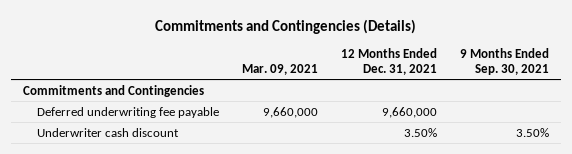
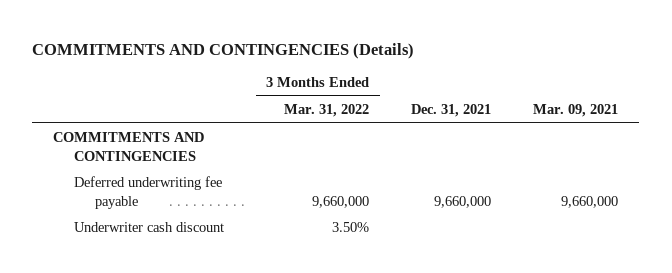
- Commitments and Contingencies (Details)
+ COMMITMENTS AND CONTINGENCIES (Details)
- | Mar. 09, 2021 | 12 Months Ended Dec. 31, 2021 | 9 Months Ended Sep. 30, 2021
+ | 3 Months Ended Mar. 31, 2022 | Dec. 31, 2021 | Mar. 09, 2021
- Commitments and Contingencies
+ COMMITMENTS AND CONTINGENCIES

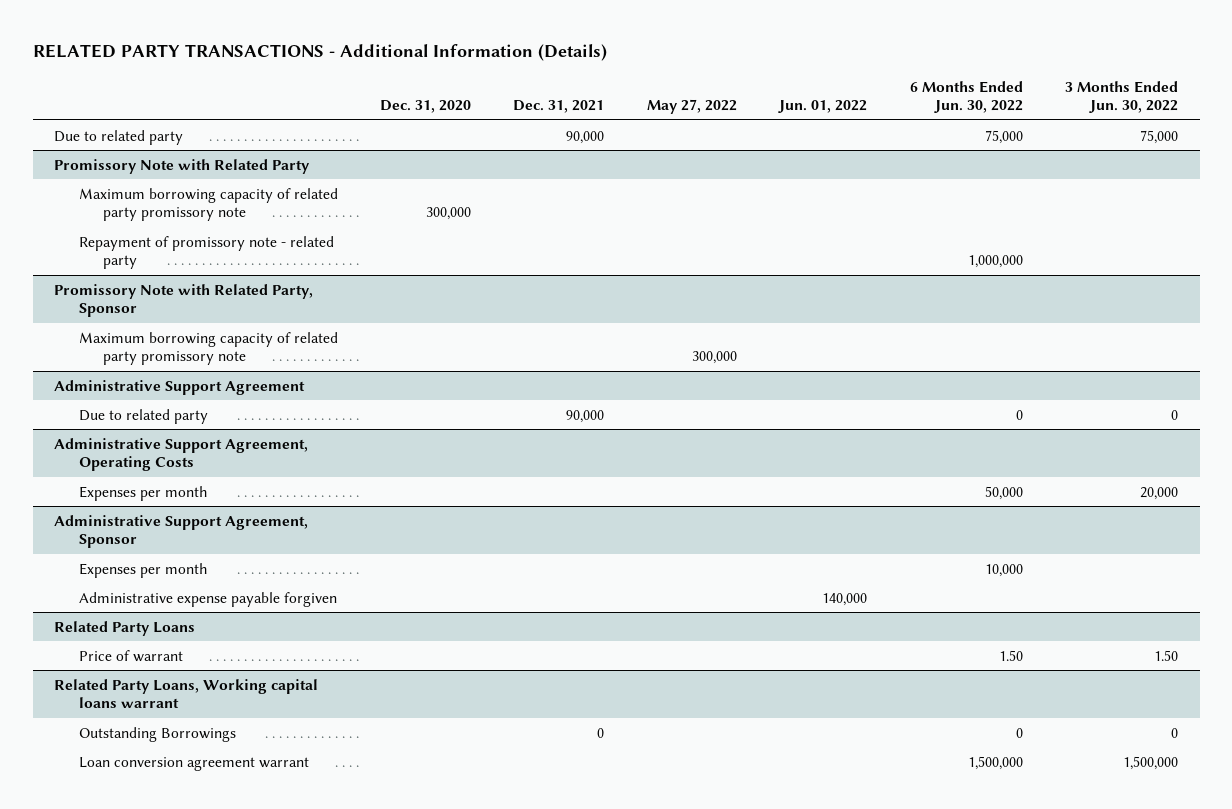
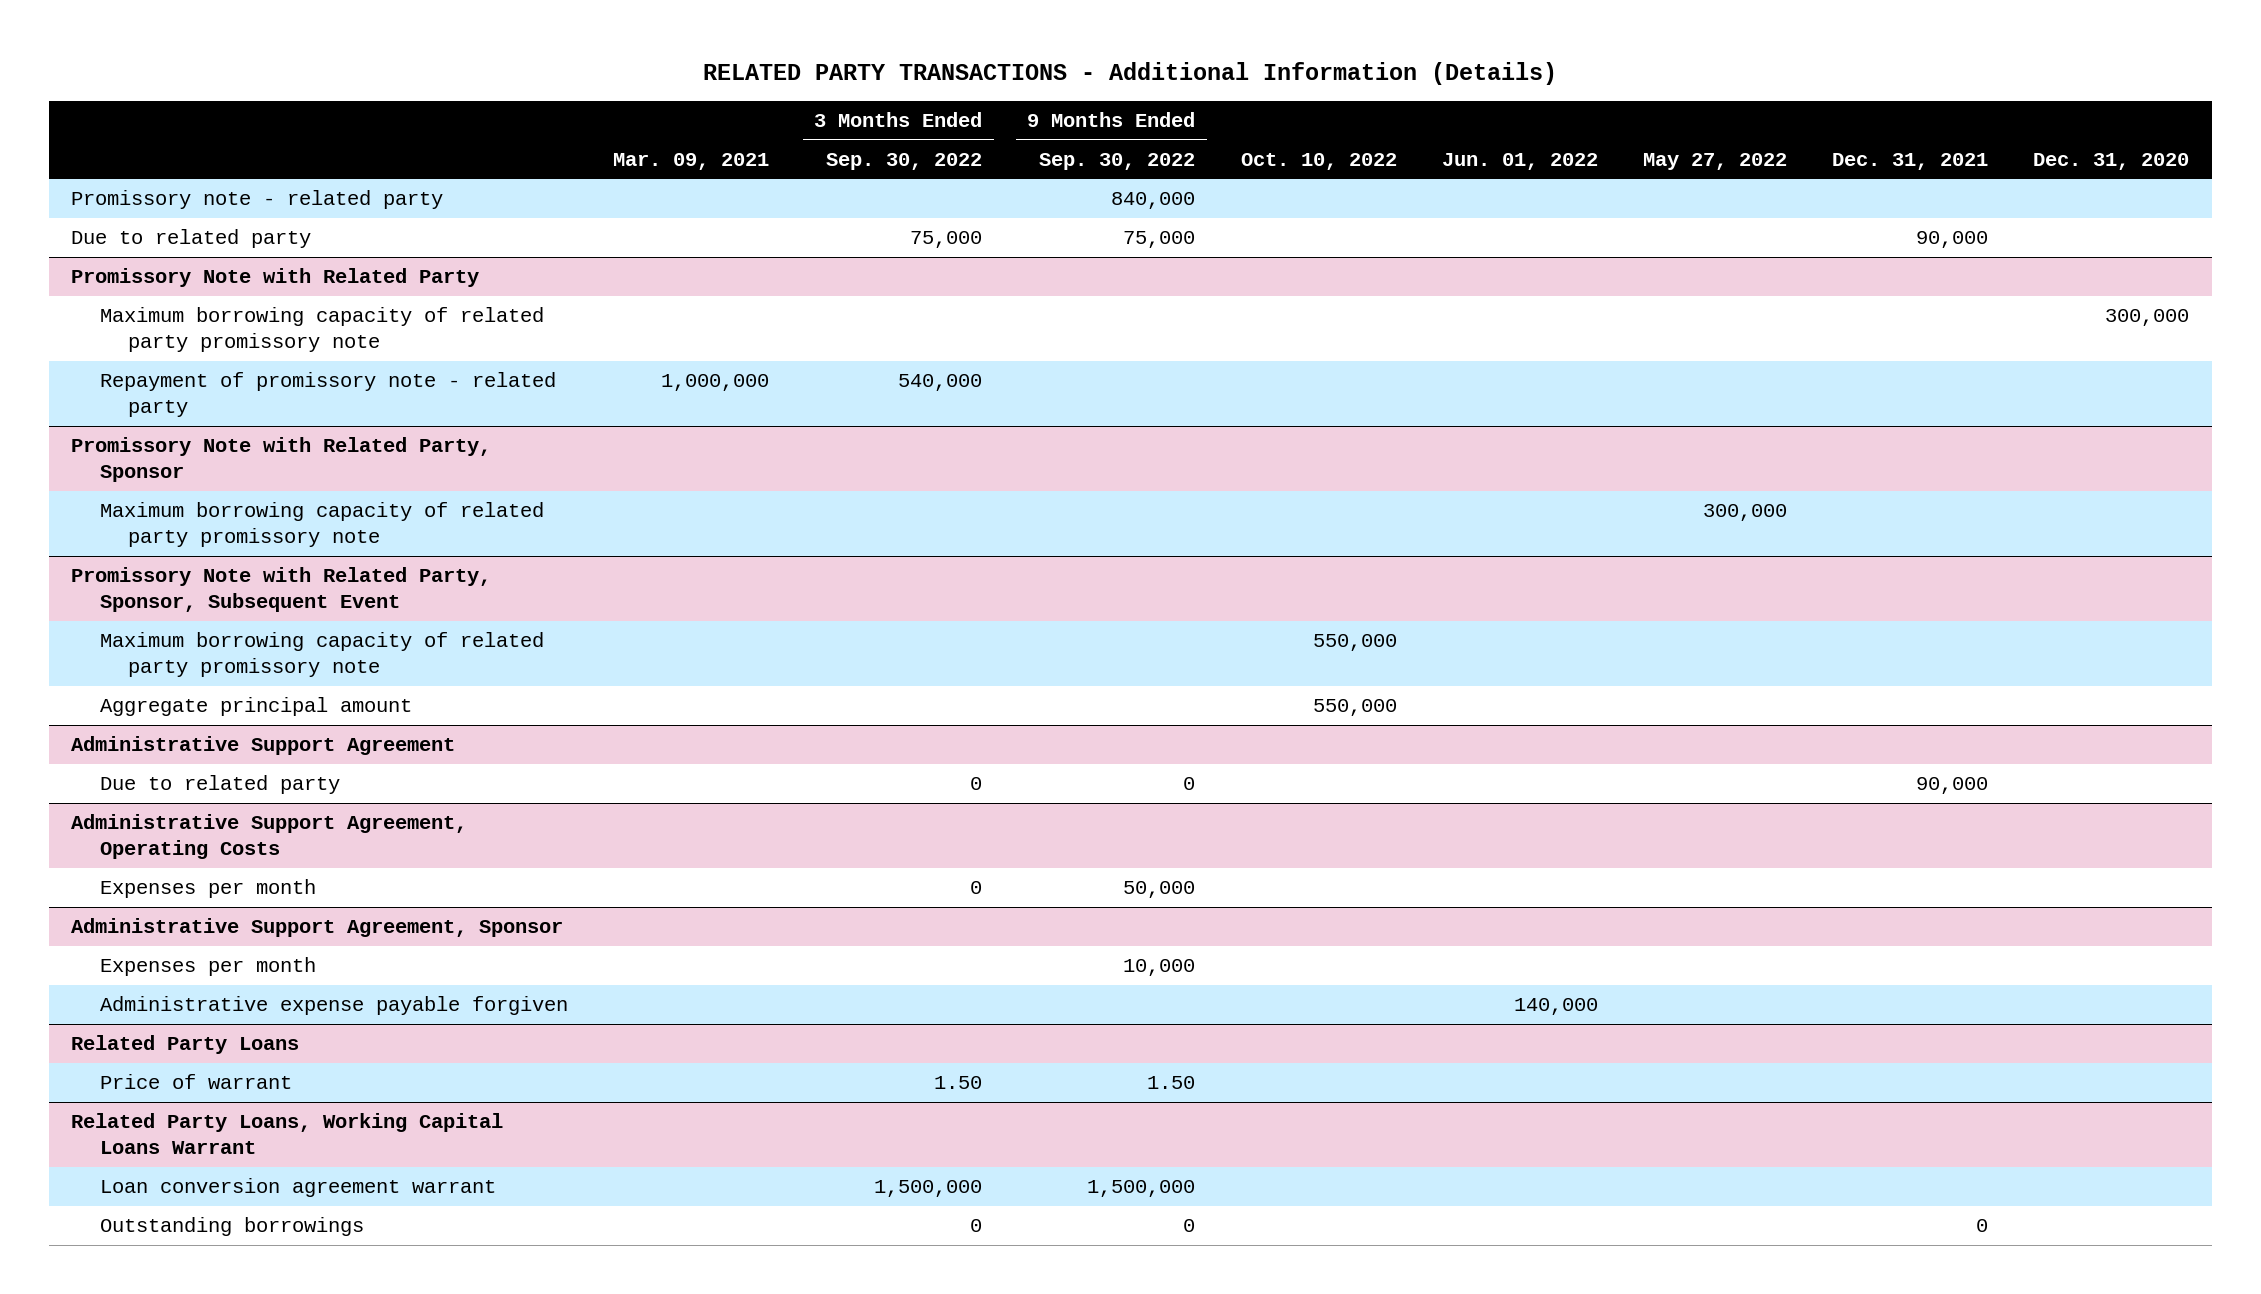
- | Dec. 31, 2020 | Dec. 31, 2021 | May 27, 2022 | Jun. 01, 2022 | 6 Months Ended Jun. 30, 2022 | 3 Months Ended Jun. 30, 2022
+ | Mar. 09, 2021 | 3 Months Ended Sep. 30, 2022 | 9 Months Ended Sep. 30, 2022 | Oct. 10, 2022 | Jun. 01, 2022 | May 27, 2022 | Dec. 31, 2021 | Dec. 31, 2020
+ Promissory note - related party | | | 840,000 | | | | |
+ Promissory Note with Related Party, Sponsor, Subsequent Event
+ Maximum borrowing capacity of related party promissory note | | | | 550,000 | | | |
+ Aggregate principal amount | | | | 550,000 | | | |
- Related Party Loans, Working capital loans warrant
- Outstanding Borrowings | | 0 | | | 0 | 0
+ Related Party Loans, Working Capital Loans Warrant
+ Outstanding borrowings | | 0 | 0 | | | | 0 |

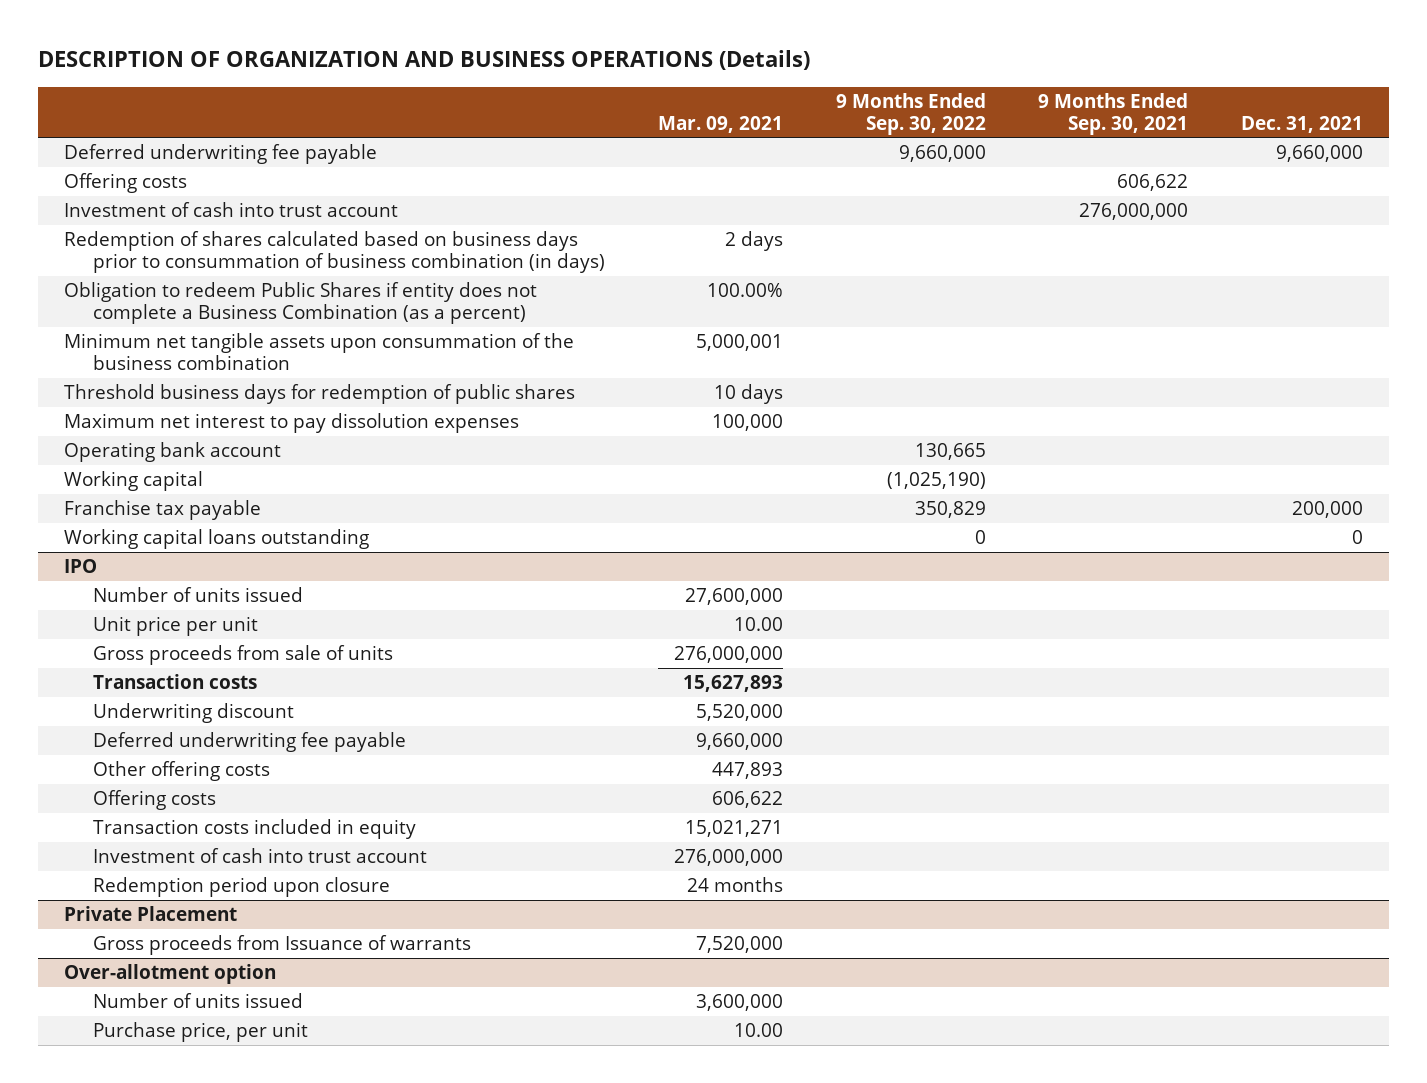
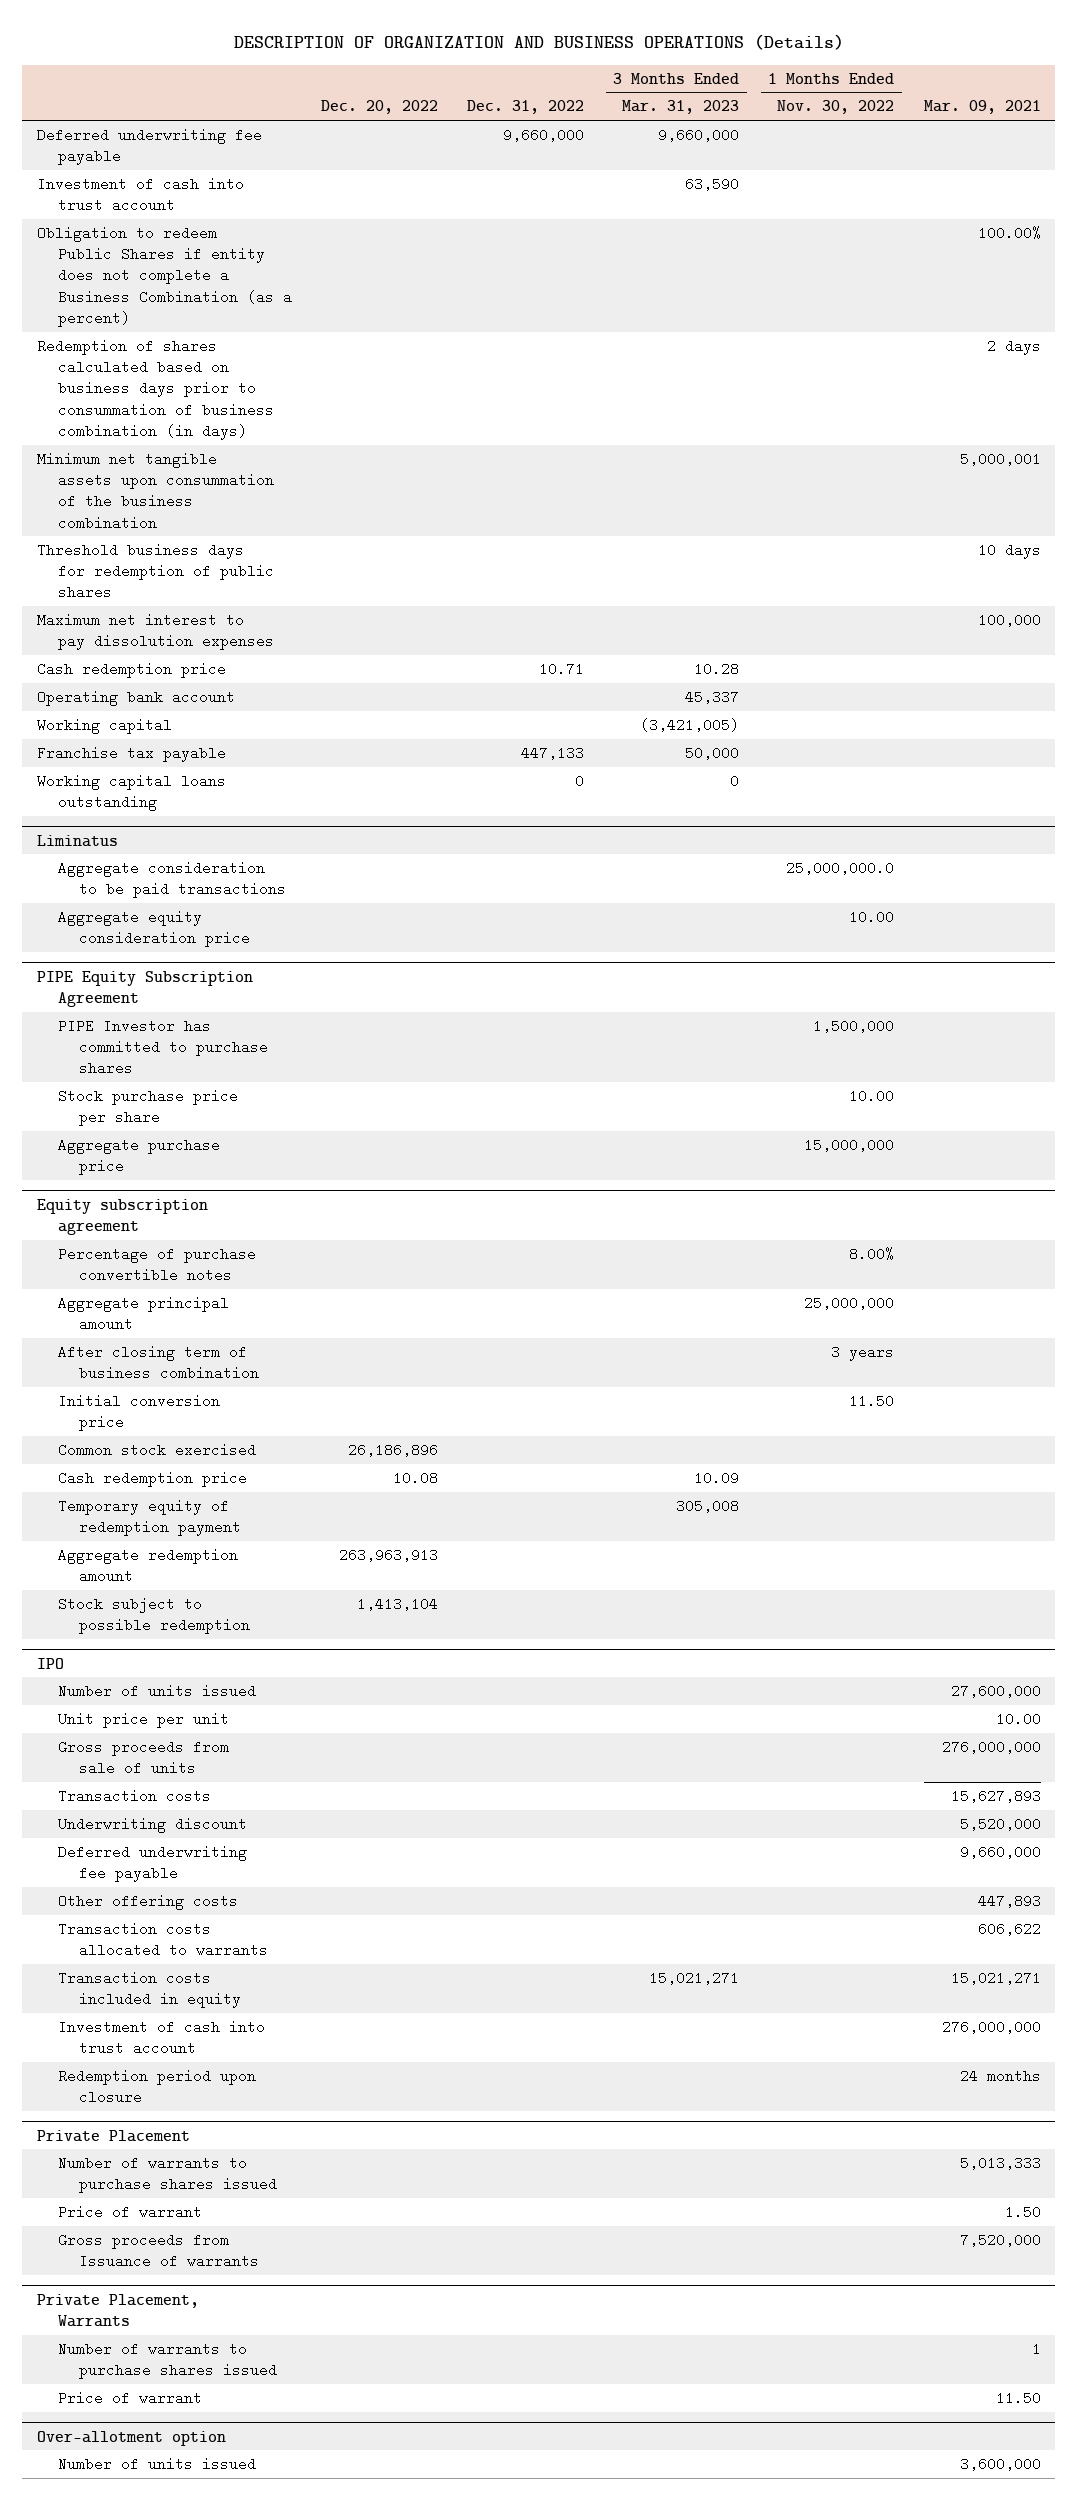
- | Mar. 09, 2021 | 9 Months Ended Sep. 30, 2022 | 9 Months Ended Sep. 30, 2021 | Dec. 31, 2021
+ | Dec. 20, 2022 | Dec. 31, 2022 | 3 Months Ended Mar. 31, 2023 | 1 Months Ended Nov. 30, 2022 | Mar. 09, 2021
- Offering costs | | | 606,622 |
moved down: Redemption of shares calculated based on business days prior to consummation of business combination (in days) | | | | | 2 days
+ Cash redemption price | | 10.71 | 10.28 | |
+ Liminatus
+ Aggregate consideration to be paid transactions | | | | 25,000,000.0 |
+ Aggregate equity consideration price | | | | 10.00 |
+ PIPE Equity Subscription Agreement
+ PIPE Investor has committed to purchase shares | | | | 1,500,000 |
+ Stock purchase price per share | | | | 10.00 |
+ Aggregate purchase price | | | | 15,000,000 |
+ Equity subscription agreement
+ Percentage of purchase convertible notes | | | | 8.00% |
+ Aggregate principal amount | | | | 25,000,000 |
+ After closing term of business combination | | | | 3 years |
+ Initial conversion price | | | | 11.50 |
+ Common stock exercised | 26,186,896 | | | |
+ Cash redemption price | 10.08 | | 10.09 | |
+ Temporary equity of redemption payment | | | 305,008 | |
+ Aggregate redemption amount | 263,963,913 | | | |
+ Stock subject to possible redemption | 1,413,104 | | | |
@ IPO
- Offering costs | 606,622 | | |
+ Transaction costs allocated to warrants | | | | | 606,622
@ Private Placement
+ Number of warrants to purchase shares issued | | | | | 5,013,333
+ Price of warrant | | | | | 1.50
+ Private Placement, Warrants
+ Number of warrants to purchase shares issued | | | | | 1
+ Price of warrant | | | | | 11.50
@ Over-allotment option
- Purchase price, per unit | 10.00 | | |

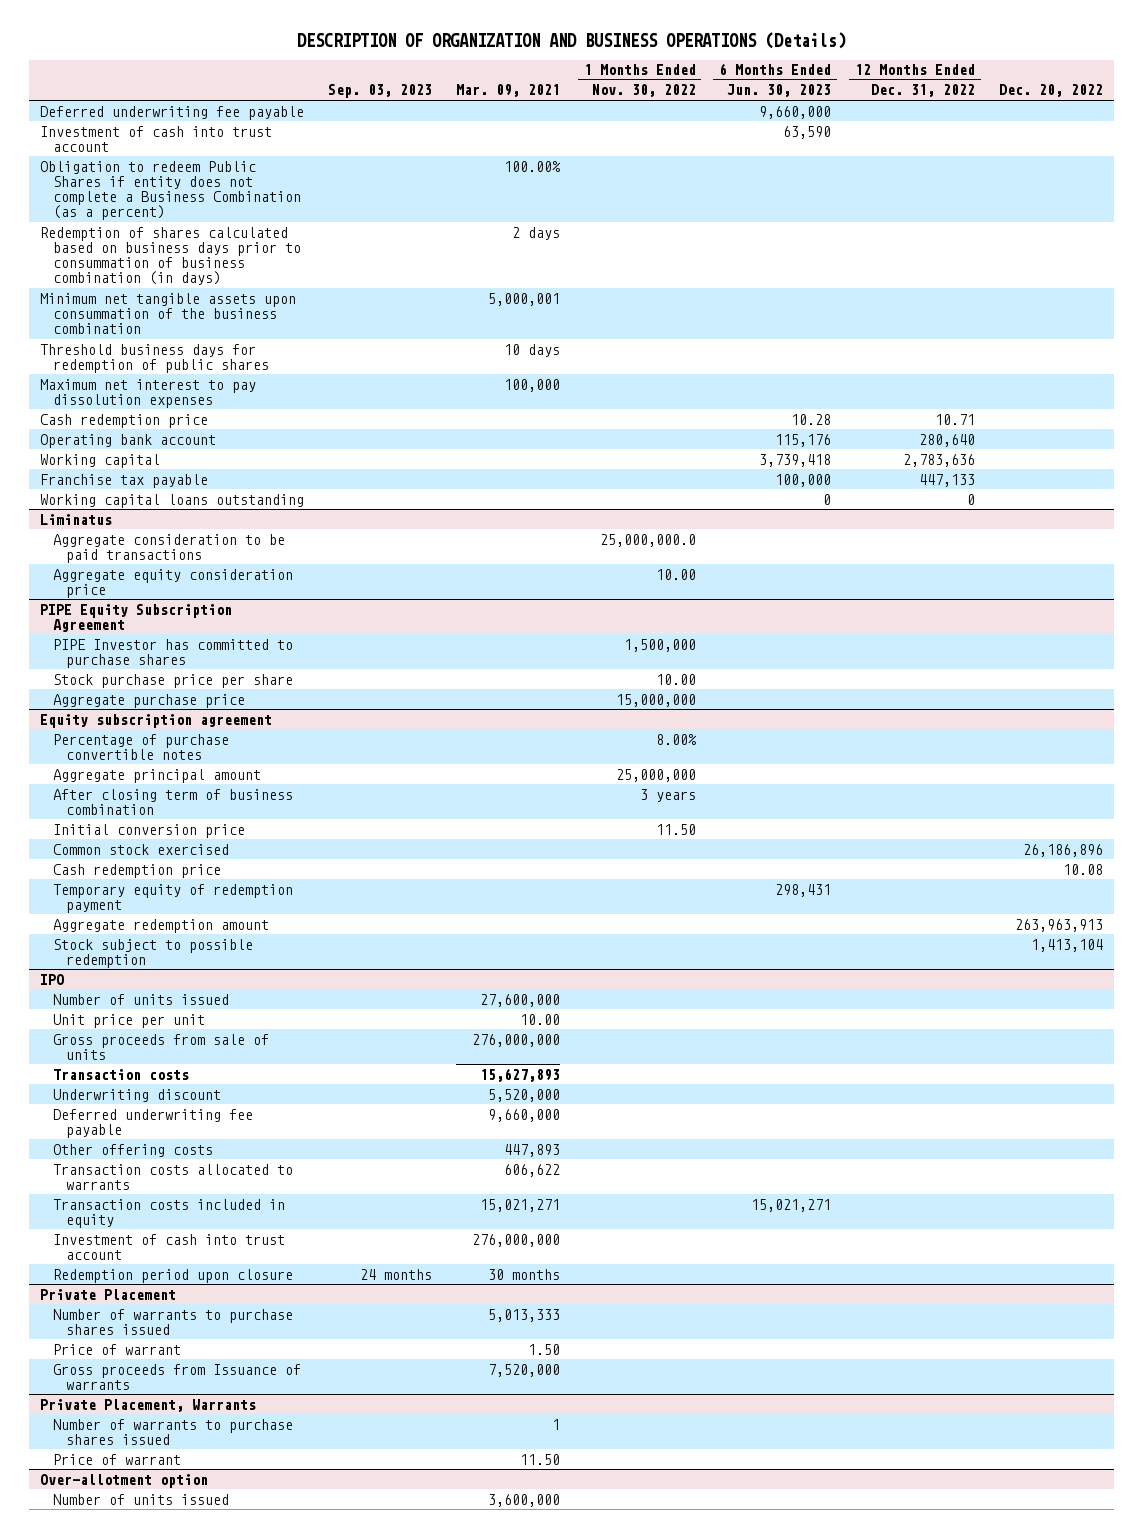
- | Dec. 20, 2022 | Dec. 31, 2022 | 3 Months Ended Mar. 31, 2023 | 1 Months Ended Nov. 30, 2022 | Mar. 09, 2021
+ | Sep. 03, 2023 | Mar. 09, 2021 | 1 Months Ended Nov. 30, 2022 | 6 Months Ended Jun. 30, 2023 | 12 Months Ended Dec. 31, 2022 | Dec. 20, 2022
@ IPO
- Redemption period upon closure | | | | | 24 months
+ Redemption period upon closure | 24 months | 30 months | | | |

